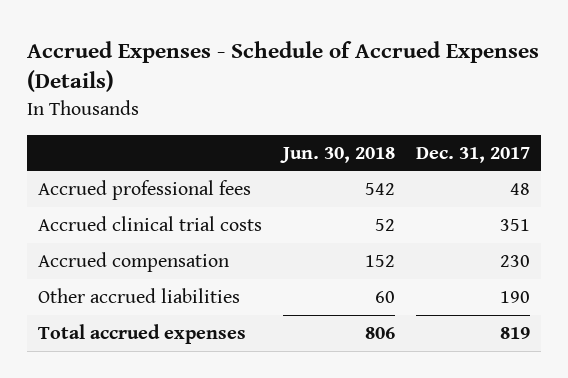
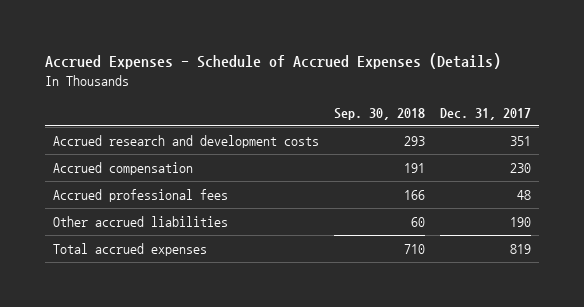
- | Jun. 30, 2018 | Dec. 31, 2017
+ | Sep. 30, 2018 | Dec. 31, 2017
- Accrued clinical trial costs | 52 | 351
+ Accrued research and development costs | 293 | 351
moved down: Accrued professional fees | 166 | 48

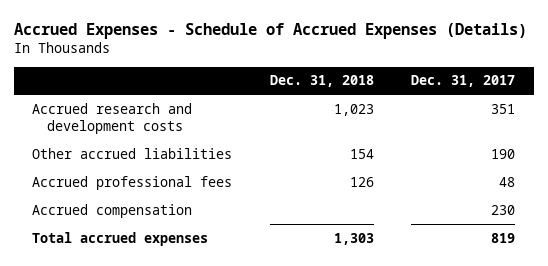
- | Sep. 30, 2018 | Dec. 31, 2017
+ | Dec. 31, 2018 | Dec. 31, 2017
moved down: Accrued professional fees | 126 | 48
moved down: Accrued compensation | | 230

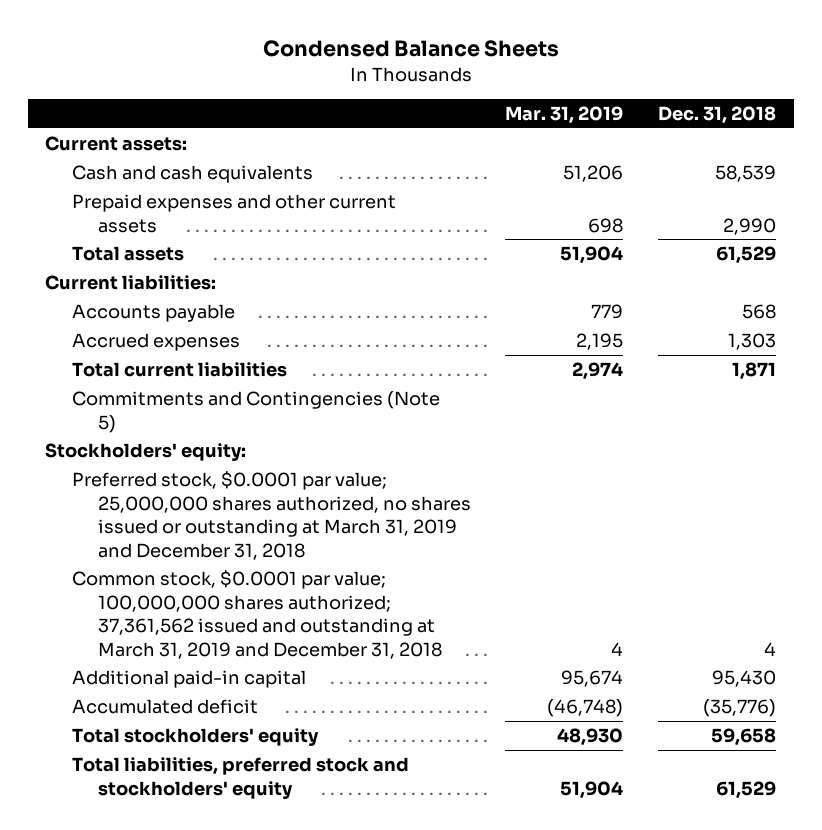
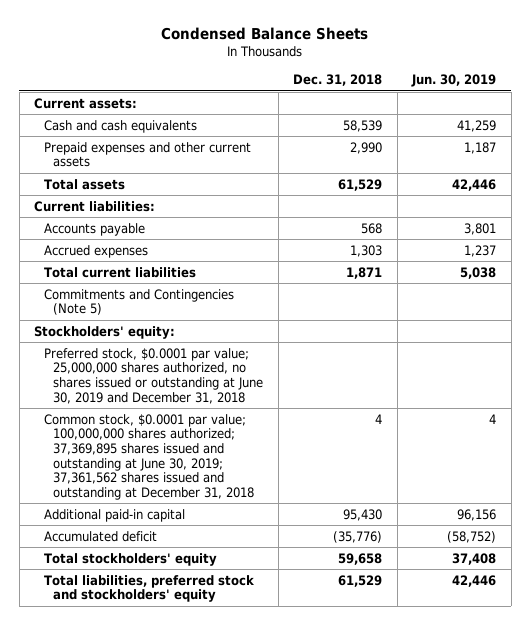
- | Mar. 31, 2019 | Dec. 31, 2018
+ | Dec. 31, 2018 | Jun. 30, 2019
- Preferred stock, $0.0001 par value; 25,000,000 shares authorized, no shares issued or outstanding at March 31, 2019 and December 31, 2018
- Common stock, $0.0001 par value; 100,000,000 shares authorized; 37,361,562 issued and outstanding at March 31, 2019 and December 31, 2018 | 4 | 4
+ Preferred stock, $0.0001 par value; 25,000,000 shares authorized, no shares issued or outstanding at June 30, 2019 and December 31, 2018
+ Common stock, $0.0001 par value; 100,000,000 shares authorized; 37,369,895 shares issued and outstanding at June 30, 2019; 37,361,562 shares issued and outstanding at December 31, 2018 | 4 | 4

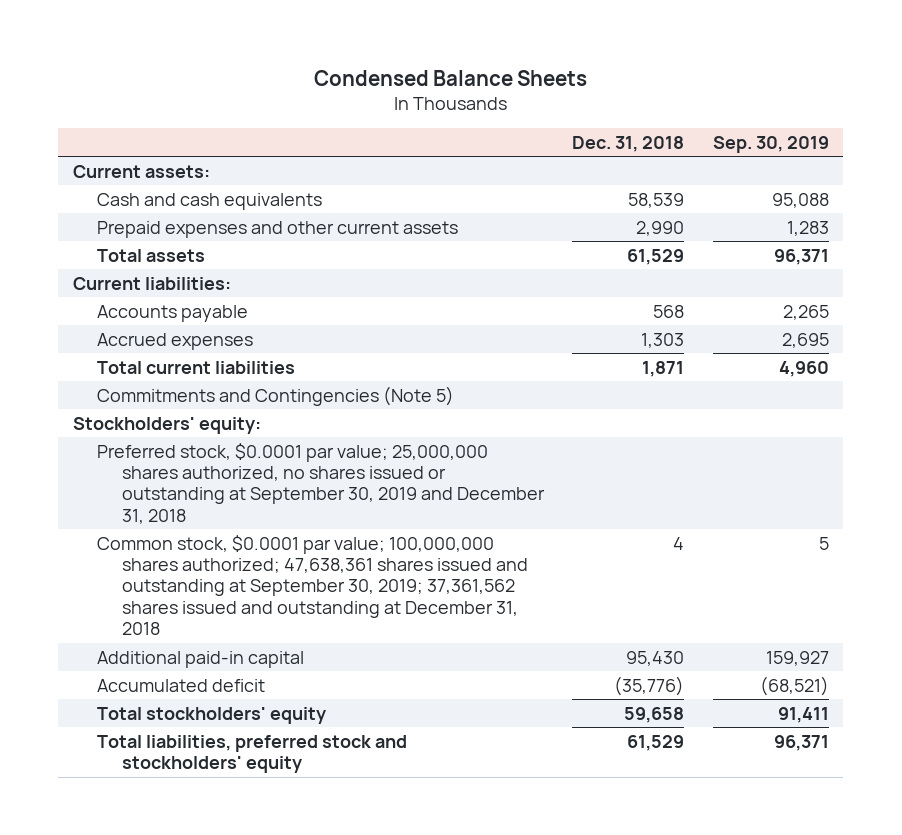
- | Dec. 31, 2018 | Jun. 30, 2019
+ | Dec. 31, 2018 | Sep. 30, 2019
- Preferred stock, $0.0001 par value; 25,000,000 shares authorized, no shares issued or outstanding at June 30, 2019 and December 31, 2018
- Common stock, $0.0001 par value; 100,000,000 shares authorized; 37,369,895 shares issued and outstanding at June 30, 2019; 37,361,562 shares issued and outstanding at December 31, 2018 | 4 | 4
+ Preferred stock, $0.0001 par value; 25,000,000 shares authorized, no shares issued or outstanding at September 30, 2019 and December 31, 2018
+ Common stock, $0.0001 par value; 100,000,000 shares authorized; 47,638,361 shares issued and outstanding at September 30, 2019; 37,361,562 shares issued and outstanding at December 31, 2018 | 4 | 5

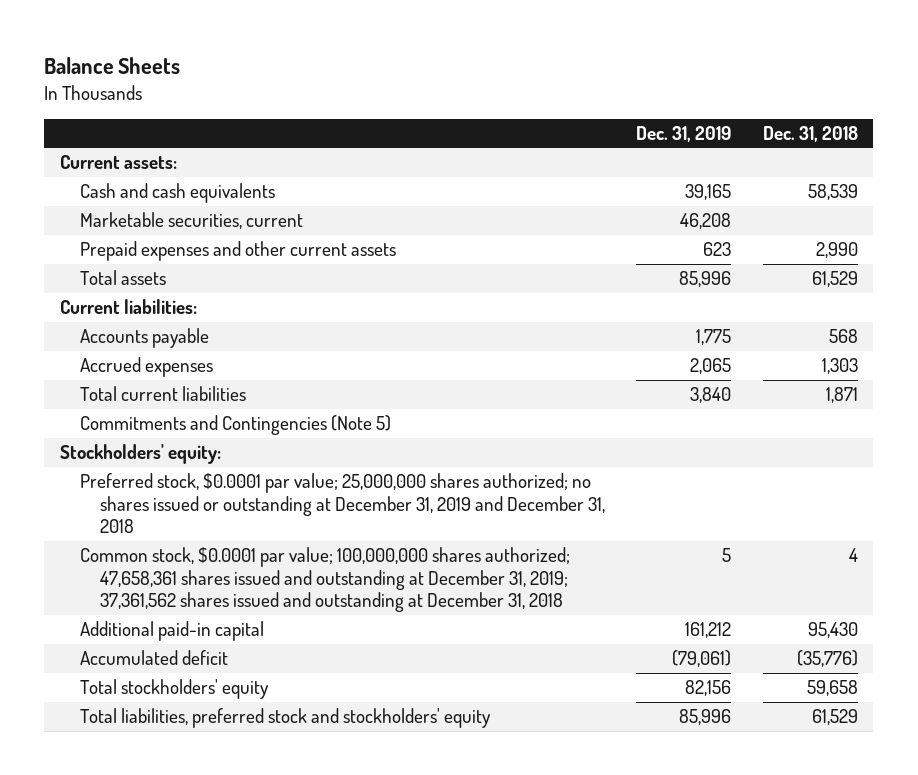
- Condensed Balance Sheets
+ Balance Sheets
- | Dec. 31, 2018 | Sep. 30, 2019
+ | Dec. 31, 2019 | Dec. 31, 2018
+ Marketable securities, current | 46,208 |
- Preferred stock, $0.0001 par value; 25,000,000 shares authorized, no shares issued or outstanding at September 30, 2019 and December 31, 2018
- Common stock, $0.0001 par value; 100,000,000 shares authorized; 47,638,361 shares issued and outstanding at September 30, 2019; 37,361,562 shares issued and outstanding at December 31, 2018 | 4 | 5
+ Preferred stock, $0.0001 par value; 25,000,000 shares authorized; no shares issued or outstanding at December 31, 2019 and December 31, 2018
+ Common stock, $0.0001 par value; 100,000,000 shares authorized; 47,658,361 shares issued and outstanding at December 31, 2019; 37,361,562 shares issued and outstanding at December 31, 2018 | 5 | 4

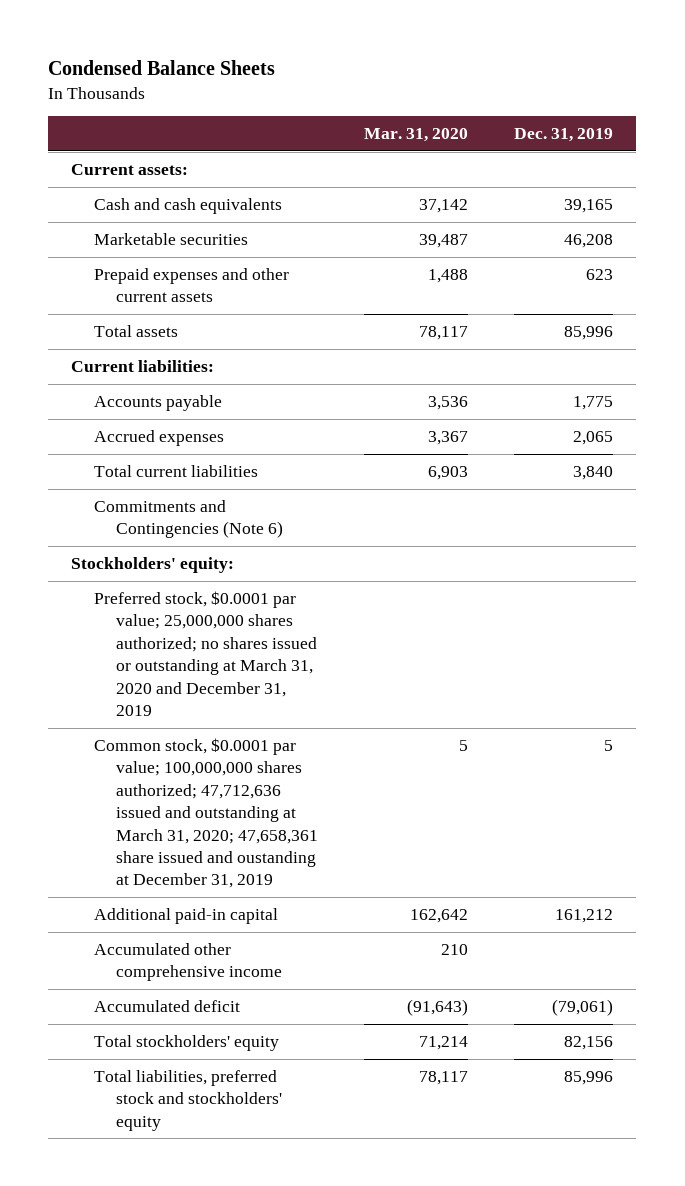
- Balance Sheets
+ Condensed Balance Sheets
- | Dec. 31, 2019 | Dec. 31, 2018
+ | Mar. 31, 2020 | Dec. 31, 2019
- Marketable securities, current | 46,208 |
+ Marketable securities | 39,487 | 46,208
- Commitments and Contingencies (Note 5)
+ Commitments and Contingencies (Note 6)
- Preferred stock, $0.0001 par value; 25,000,000 shares authorized; no shares issued or outstanding at December 31, 2019 and December 31, 2018
- Common stock, $0.0001 par value; 100,000,000 shares authorized; 47,658,361 shares issued and outstanding at December 31, 2019; 37,361,562 shares issued and outstanding at December 31, 2018 | 5 | 4
+ Preferred stock, $0.0001 par value; 25,000,000 shares authorized; no shares issued or outstanding at March 31, 2020 and December 31, 2019
+ Common stock, $0.0001 par value; 100,000,000 shares authorized; 47,712,636 issued and outstanding at March 31, 2020; 47,658,361 share issued and oustanding at December 31, 2019 | 5 | 5
+ Accumulated other comprehensive income | 210 |

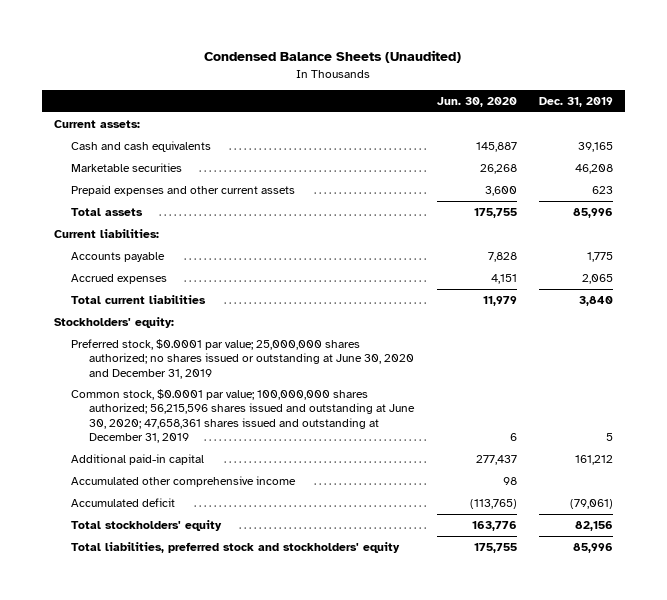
- Condensed Balance Sheets
+ Condensed Balance Sheets (Unaudited)
- | Mar. 31, 2020 | Dec. 31, 2019
+ | Jun. 30, 2020 | Dec. 31, 2019
- Commitments and Contingencies (Note 6)
- Preferred stock, $0.0001 par value; 25,000,000 shares authorized; no shares issued or outstanding at March 31, 2020 and December 31, 2019
- Common stock, $0.0001 par value; 100,000,000 shares authorized; 47,712,636 issued and outstanding at March 31, 2020; 47,658,361 share issued and oustanding at December 31, 2019 | 5 | 5
+ Preferred stock, $0.0001 par value; 25,000,000 shares authorized; no shares issued or outstanding at June 30, 2020 and December 31, 2019
+ Common stock, $0.0001 par value; 100,000,000 shares authorized; 56,215,596 shares issued and outstanding at June 30, 2020; 47,658,361 shares issued and outstanding at December 31, 2019 | 6 | 5

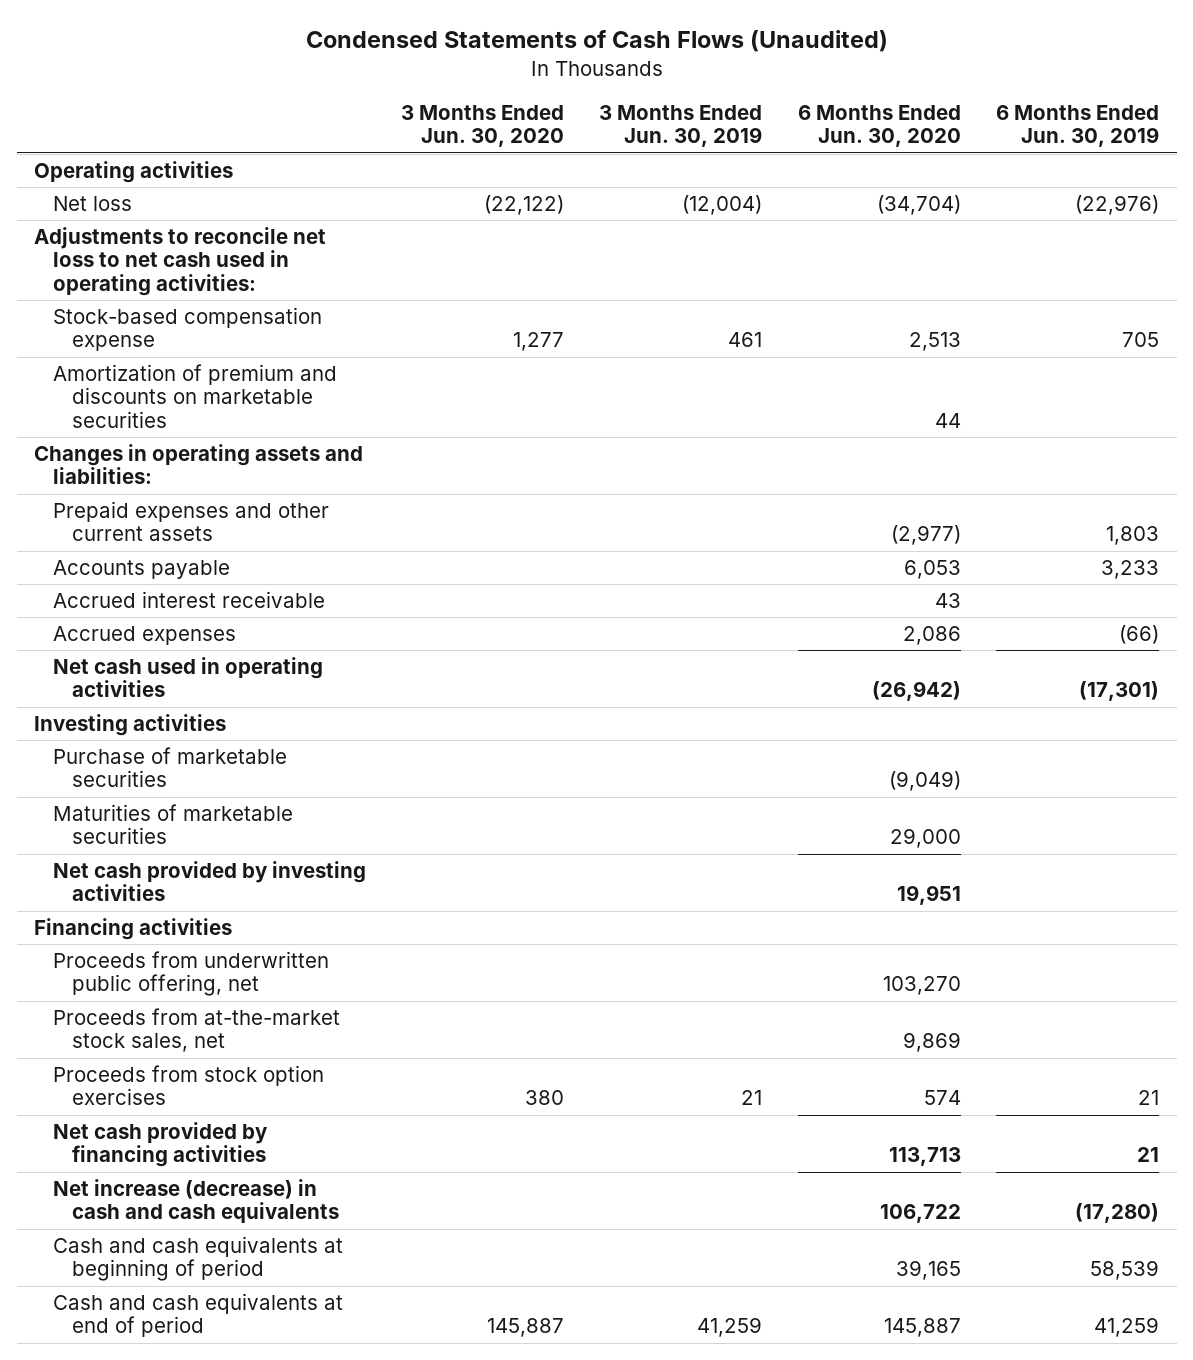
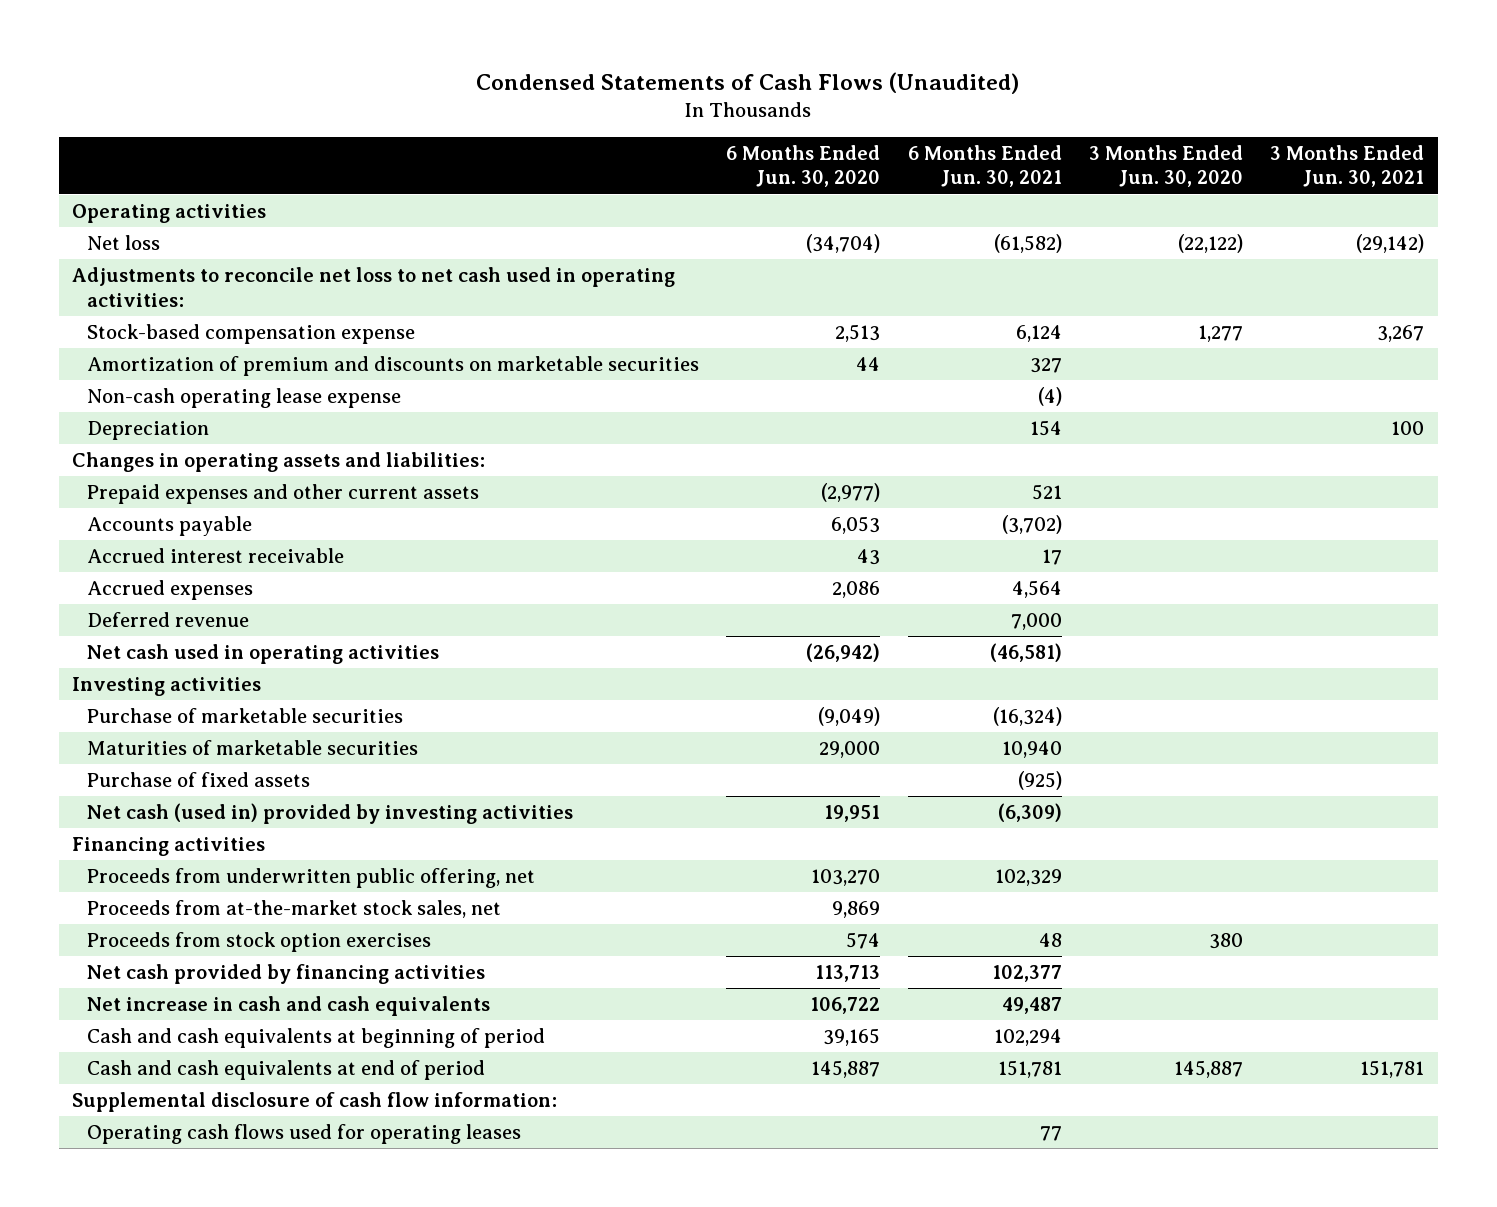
- | 3 Months Ended Jun. 30, 2020 | 3 Months Ended Jun. 30, 2019 | 6 Months Ended Jun. 30, 2020 | 6 Months Ended Jun. 30, 2019
+ | 6 Months Ended Jun. 30, 2020 | 6 Months Ended Jun. 30, 2021 | 3 Months Ended Jun. 30, 2020 | 3 Months Ended Jun. 30, 2021
+ Non-cash operating lease expense | | (4) | |
+ Depreciation | | 154 | | 100
+ Deferred revenue | | 7,000 | |
- Net cash provided by investing activities | | | 19,951 |
+ Purchase of fixed assets | | (925) | |
+ Net cash (used in) provided by investing activities | 19,951 | (6,309) | |
- Net increase (decrease) in cash and cash equivalents | | | 106,722 | (17,280)
+ Net increase in cash and cash equivalents | 106,722 | 49,487 | |
+ Supplemental disclosure of cash flow information:
+ Operating cash flows used for operating leases | | 77 | |

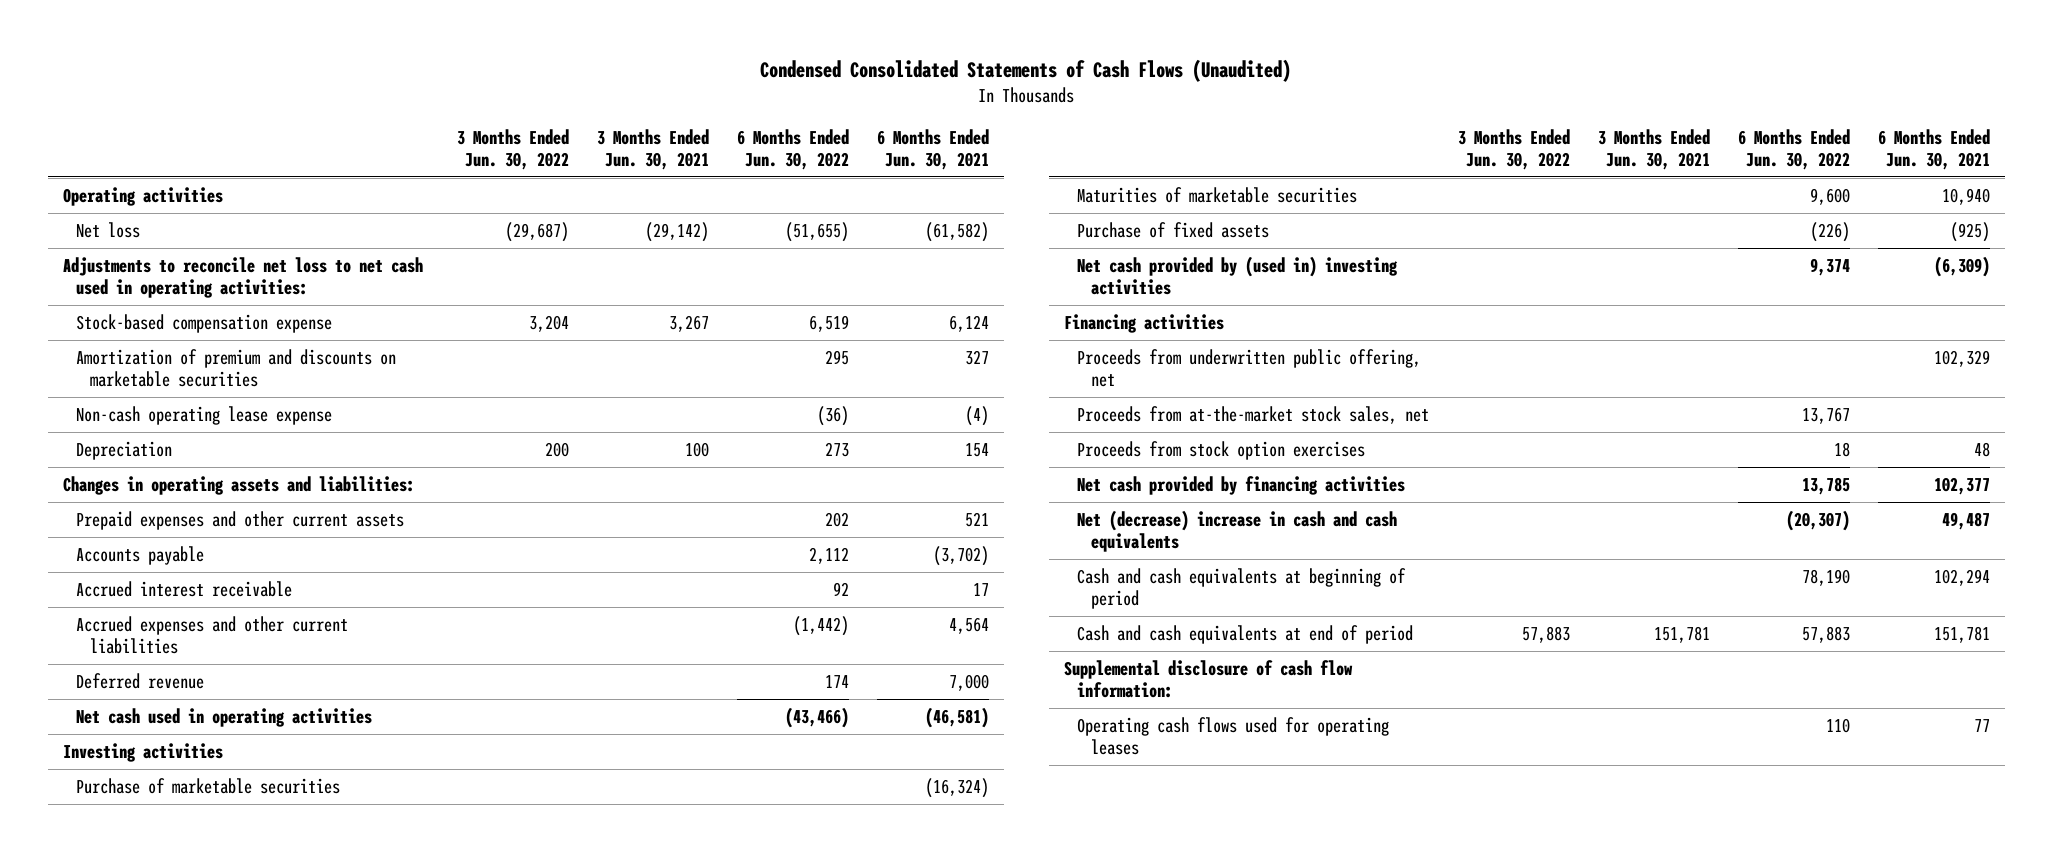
- Condensed Statements of Cash Flows (Unaudited)
+ Condensed Consolidated Statements of Cash Flows (Unaudited)
- | 6 Months Ended Jun. 30, 2020 | 6 Months Ended Jun. 30, 2021 | 3 Months Ended Jun. 30, 2020 | 3 Months Ended Jun. 30, 2021
+ | 3 Months Ended Jun. 30, 2022 | 3 Months Ended Jun. 30, 2021 | 6 Months Ended Jun. 30, 2022 | 6 Months Ended Jun. 30, 2021
- Accrued expenses | 2,086 | 4,564 | |
+ Accrued expenses and other current liabilities | | | (1,442) | 4,564
- Net cash (used in) provided by investing activities | 19,951 | (6,309) | |
+ Net cash provided by (used in) investing activities | | | 9,374 | (6,309)
- Net increase in cash and cash equivalents | 106,722 | 49,487 | |
+ Net (decrease) increase in cash and cash equivalents | | | (20,307) | 49,487

